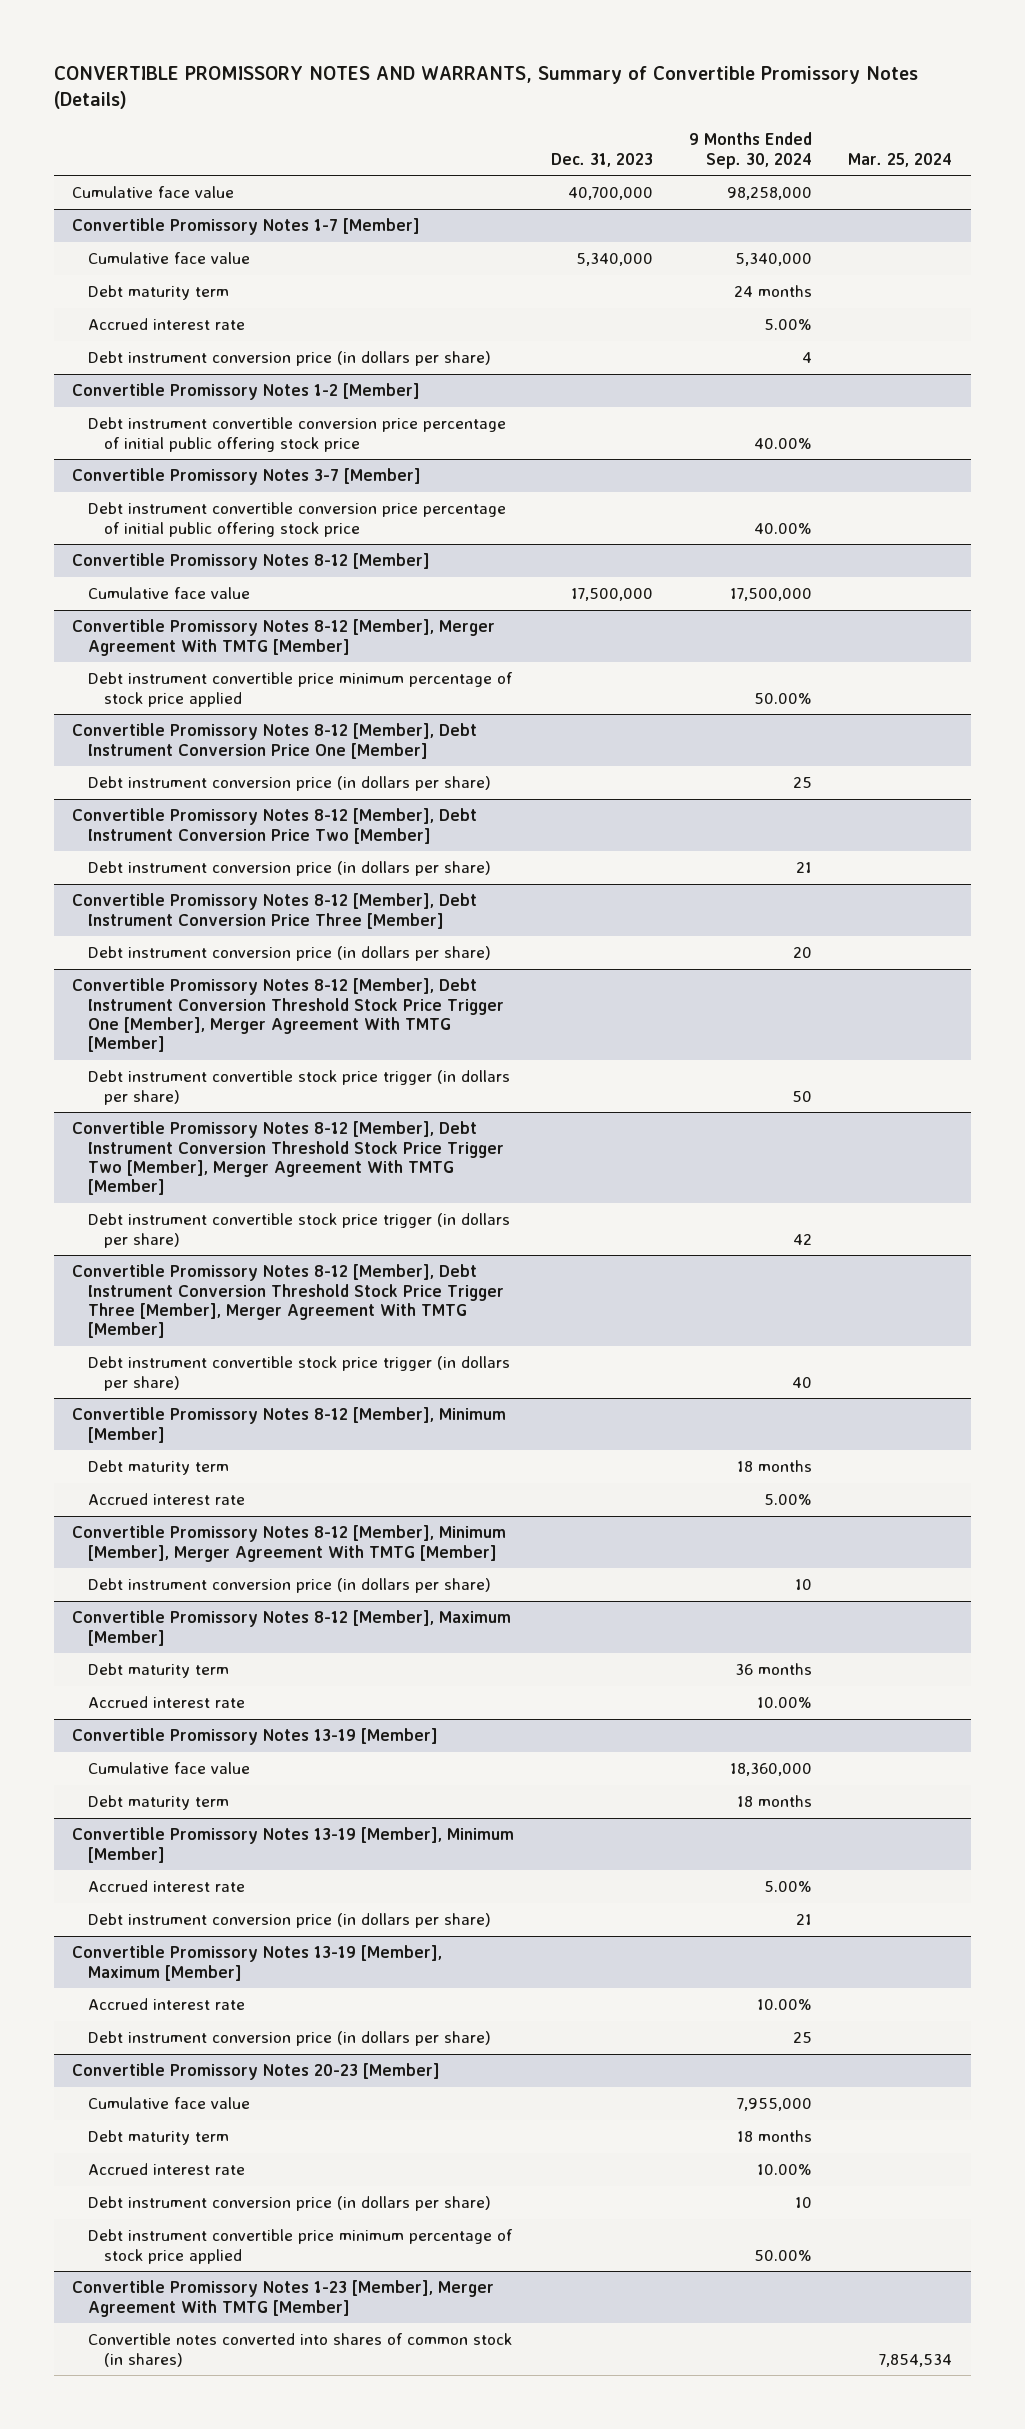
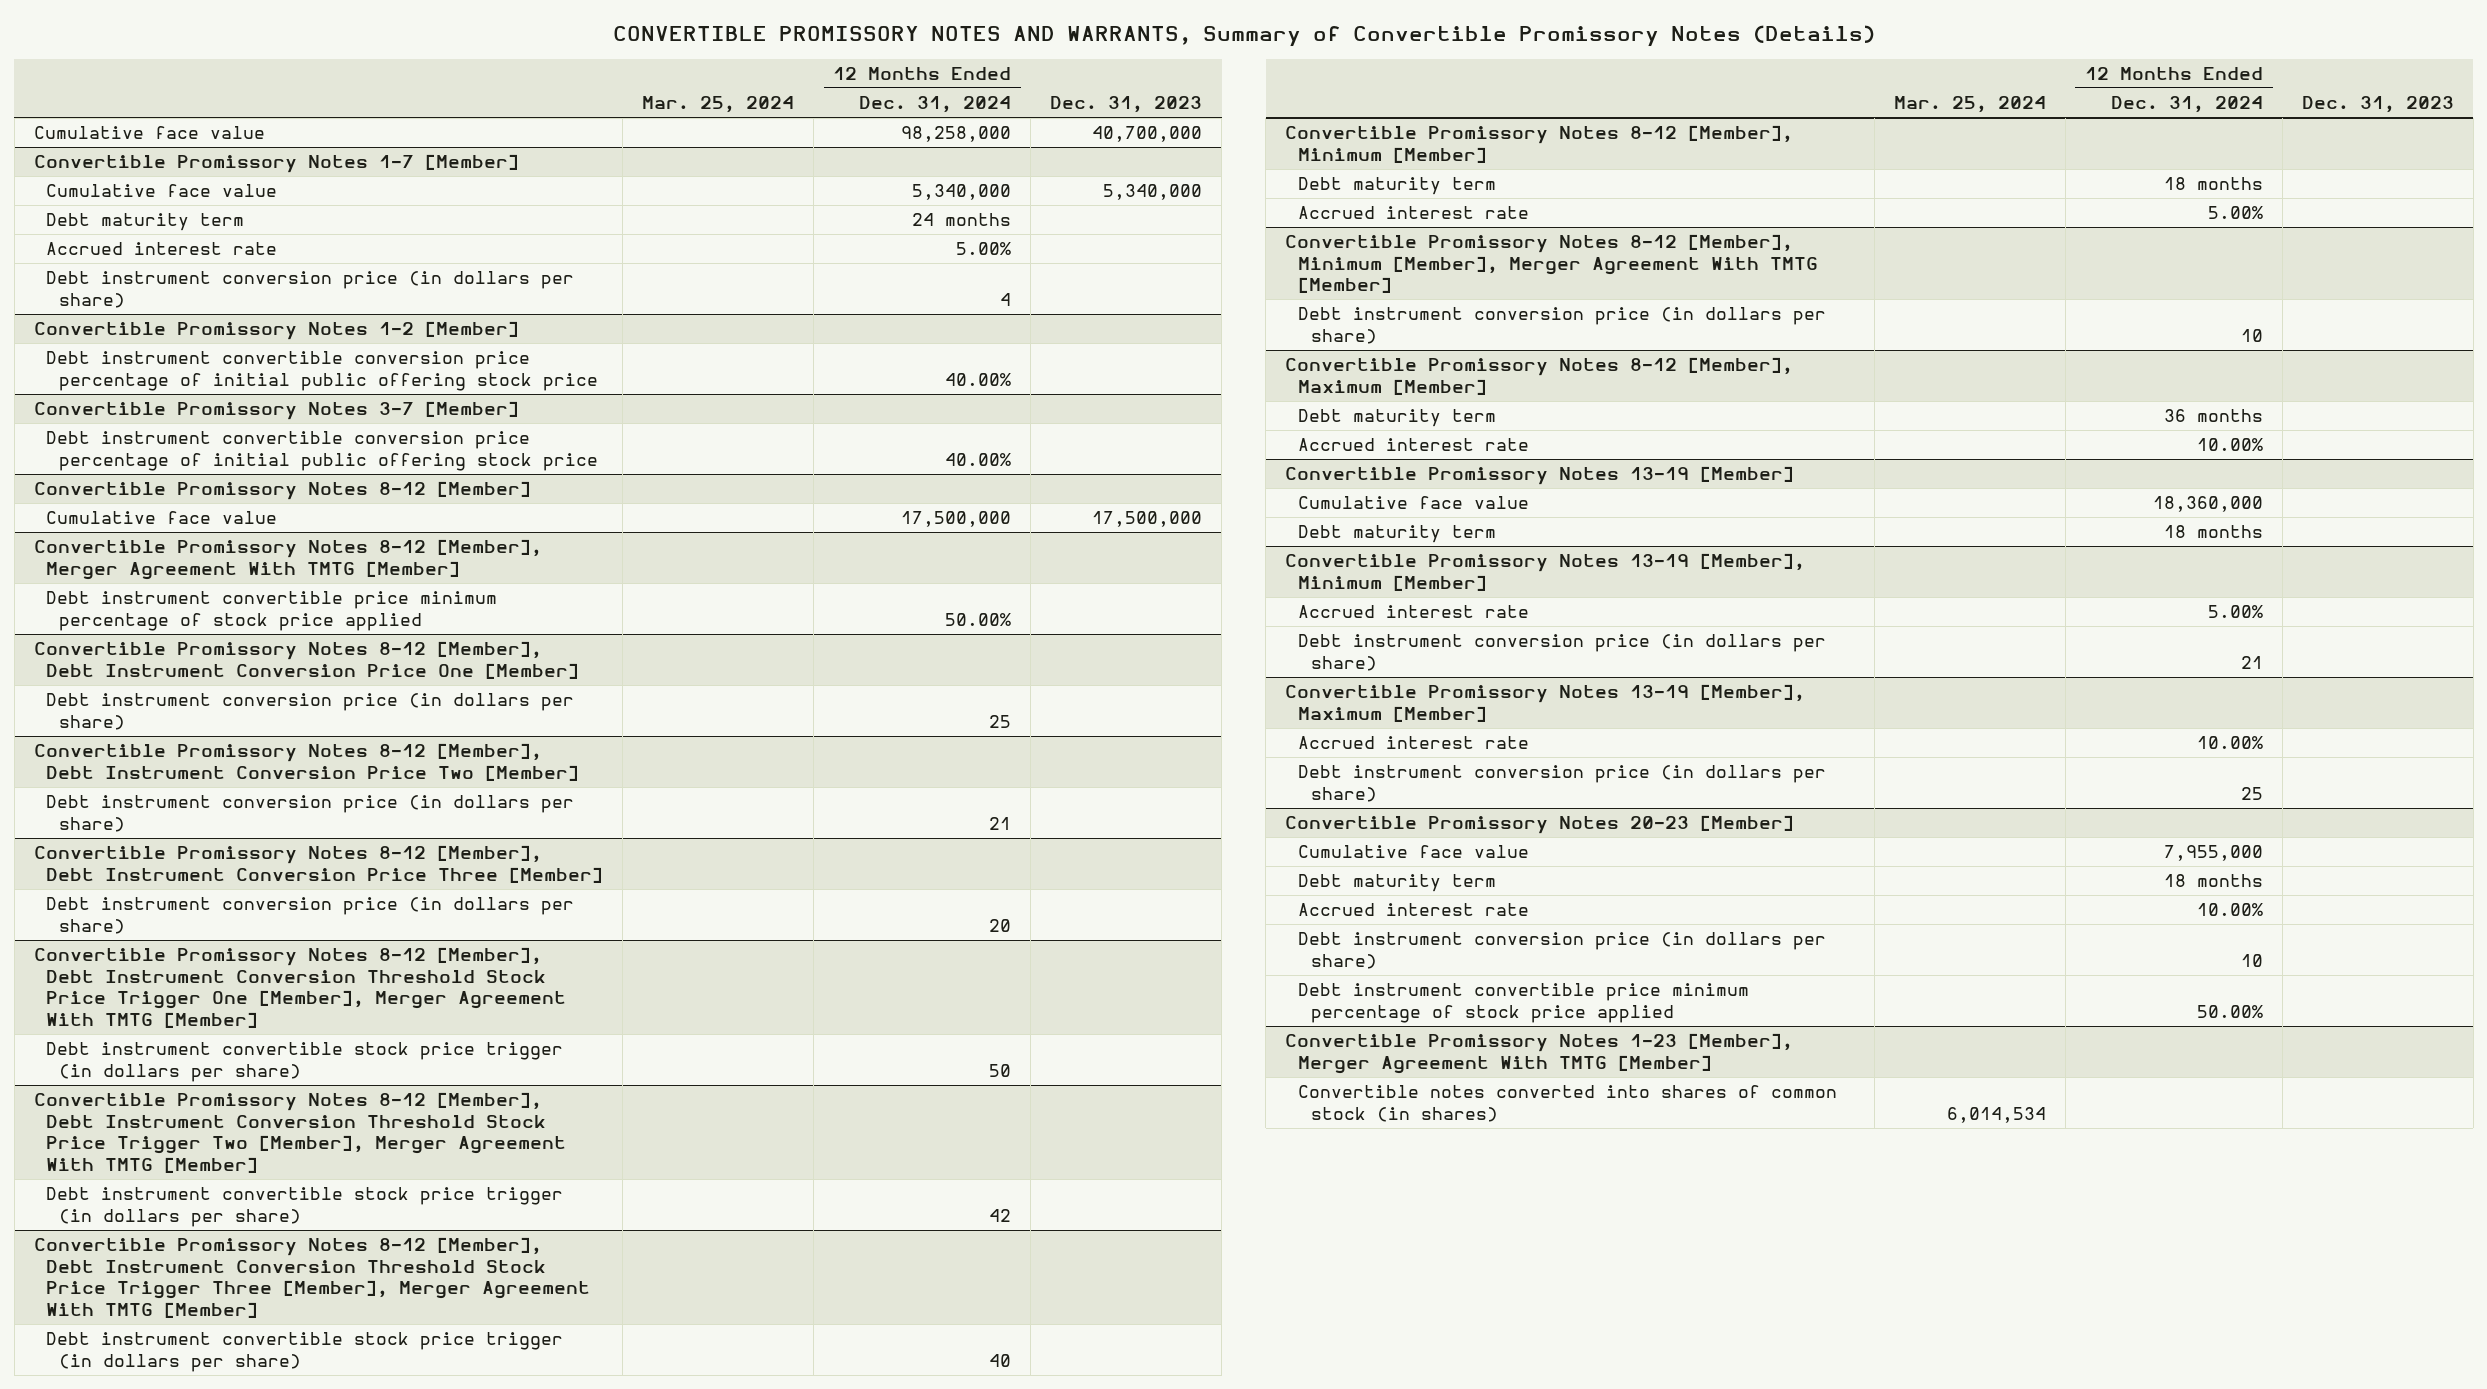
- | Dec. 31, 2023 | 9 Months Ended Sep. 30, 2024 | Mar. 25, 2024
+ | Mar. 25, 2024 | 12 Months Ended Dec. 31, 2024 | Dec. 31, 2023
@ Convertible Promissory Notes 1-23 [Member], Merger Agreement With TMTG [Member]
- Convertible notes converted into shares of common stock (in shares) | | | 7,854,534
+ Convertible notes converted into shares of common stock (in shares) | 6,014,534 | |

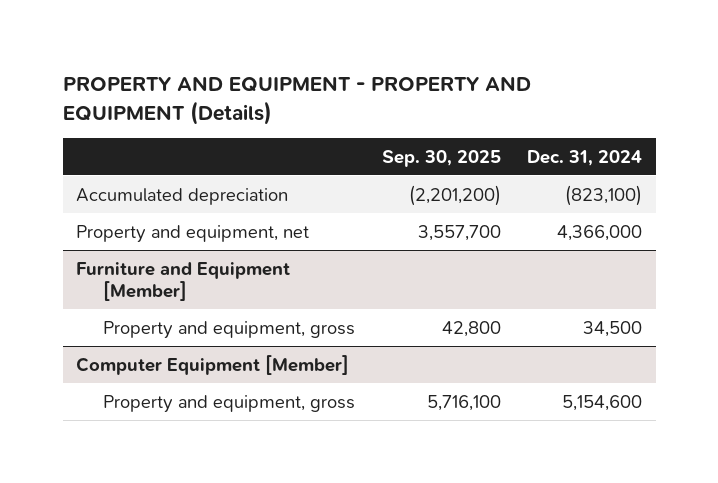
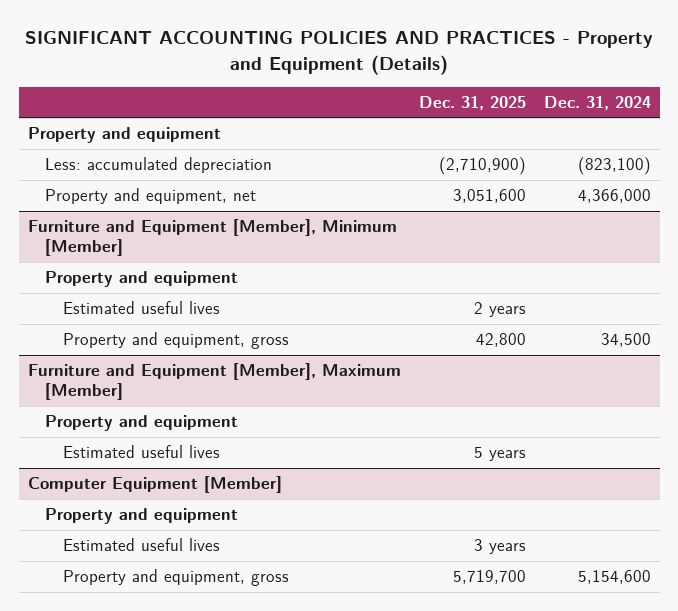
- PROPERTY AND EQUIPMENT - PROPERTY AND EQUIPMENT (Details)
+ SIGNIFICANT ACCOUNTING POLICIES AND PRACTICES - Property and Equipment (Details)
- | Sep. 30, 2025 | Dec. 31, 2024
+ | Dec. 31, 2025 | Dec. 31, 2024
- Accumulated depreciation | (2,201,200) | (823,100)
+ Property and equipment
+ Less: accumulated depreciation | (2,710,900) | (823,100)
- Furniture and Equipment [Member]
+ Furniture and Equipment [Member], Minimum [Member]
+ Property and equipment
+ Estimated useful lives | 2 years |
+ Furniture and Equipment [Member], Maximum [Member]
+ Property and equipment
+ Estimated useful lives | 5 years |
@ Computer Equipment [Member]
+ Property and equipment
+ Estimated useful lives | 3 years |

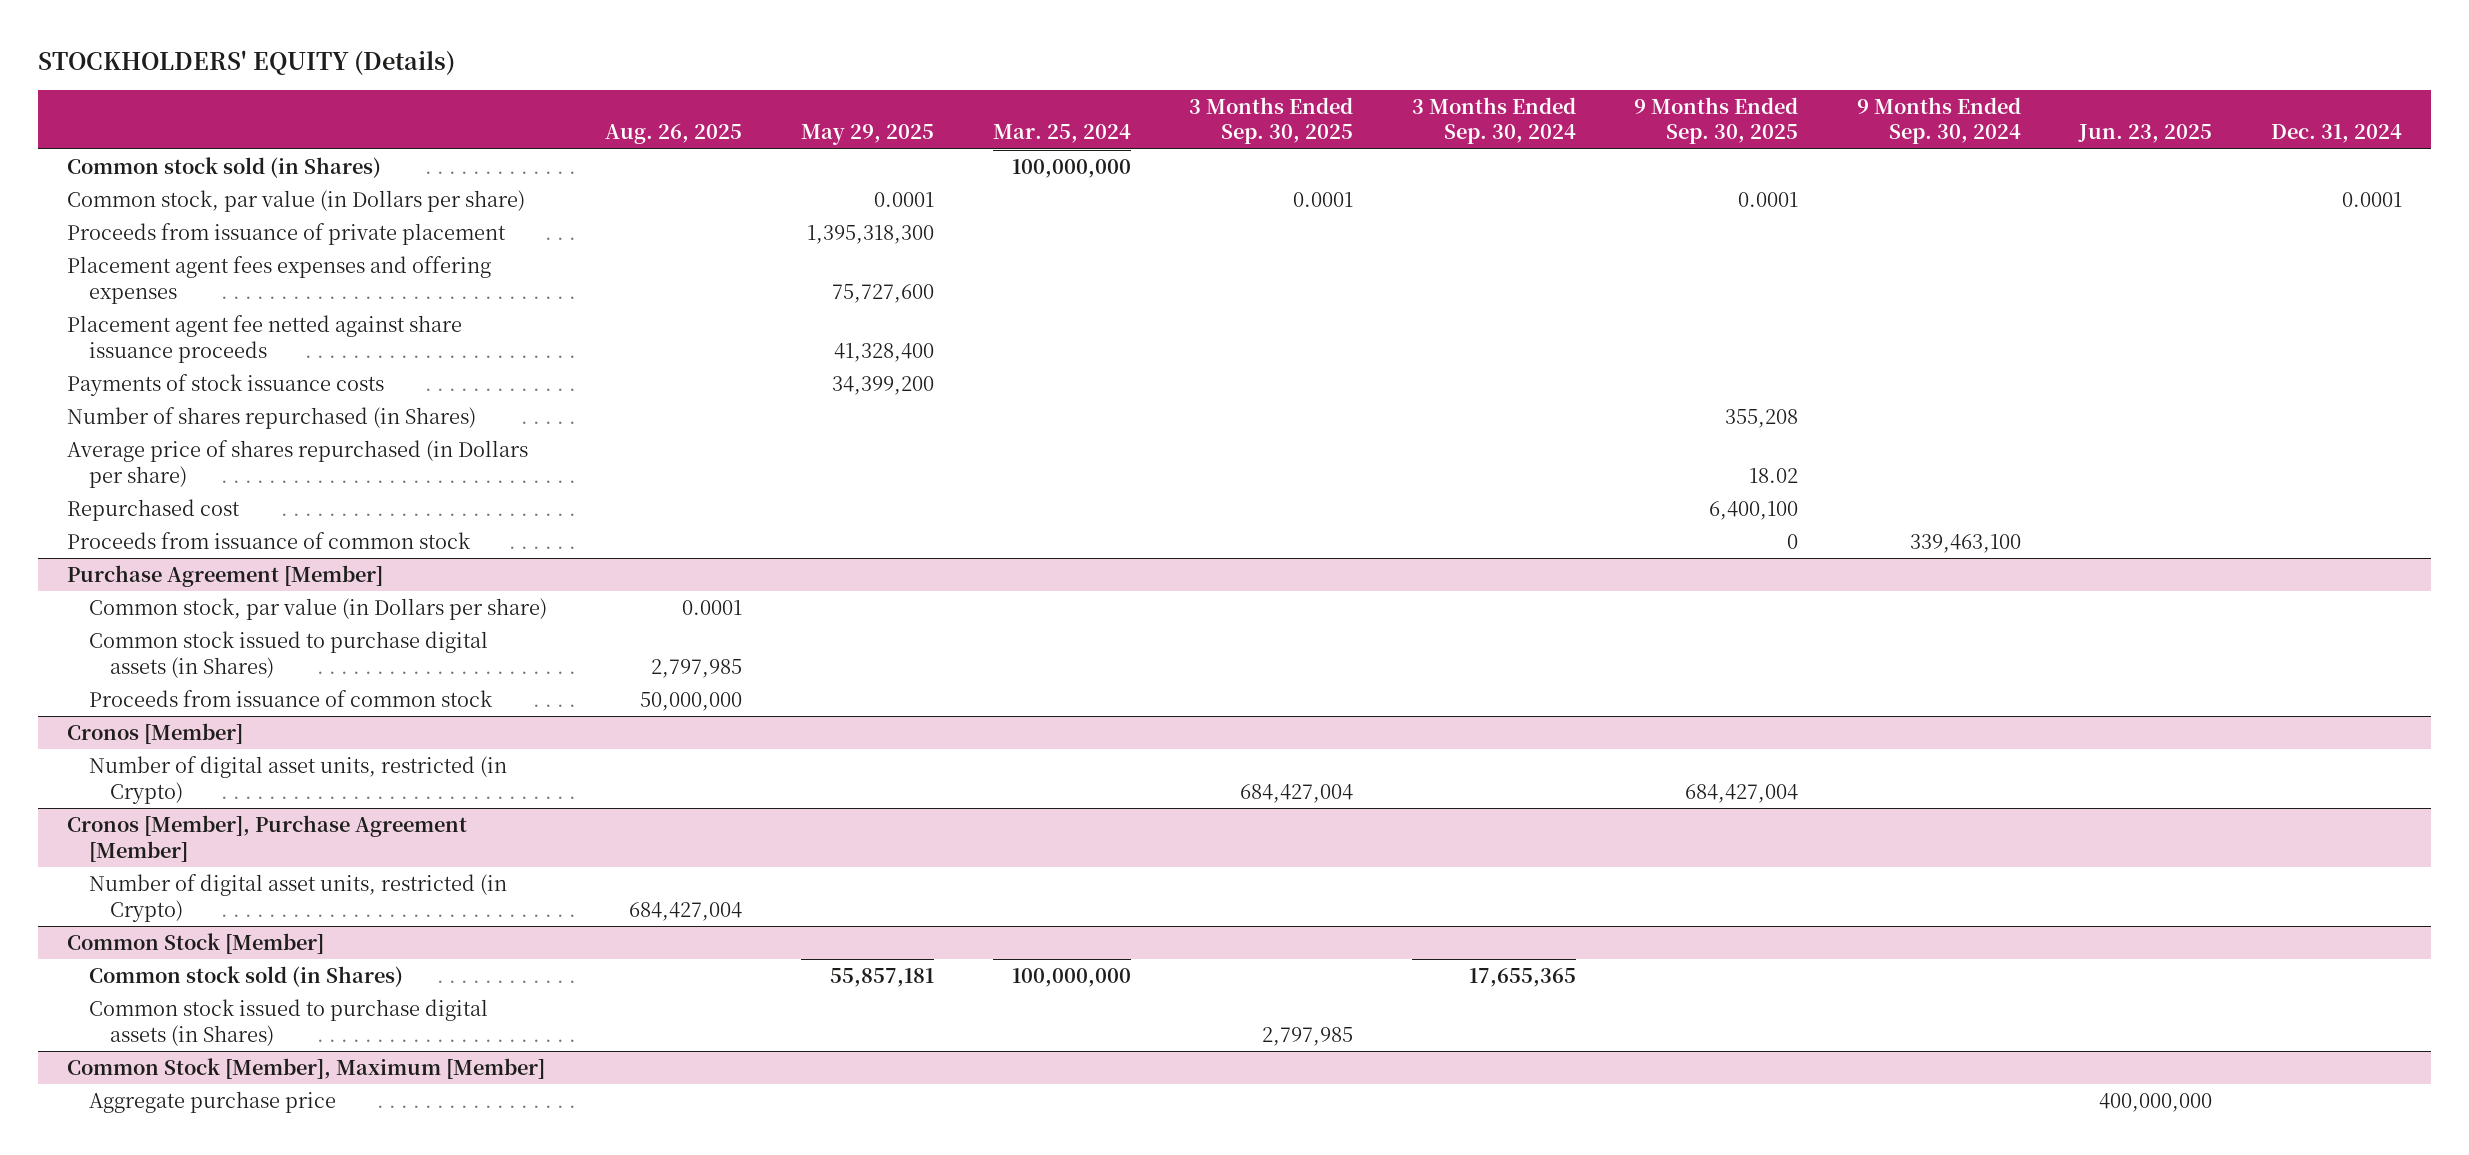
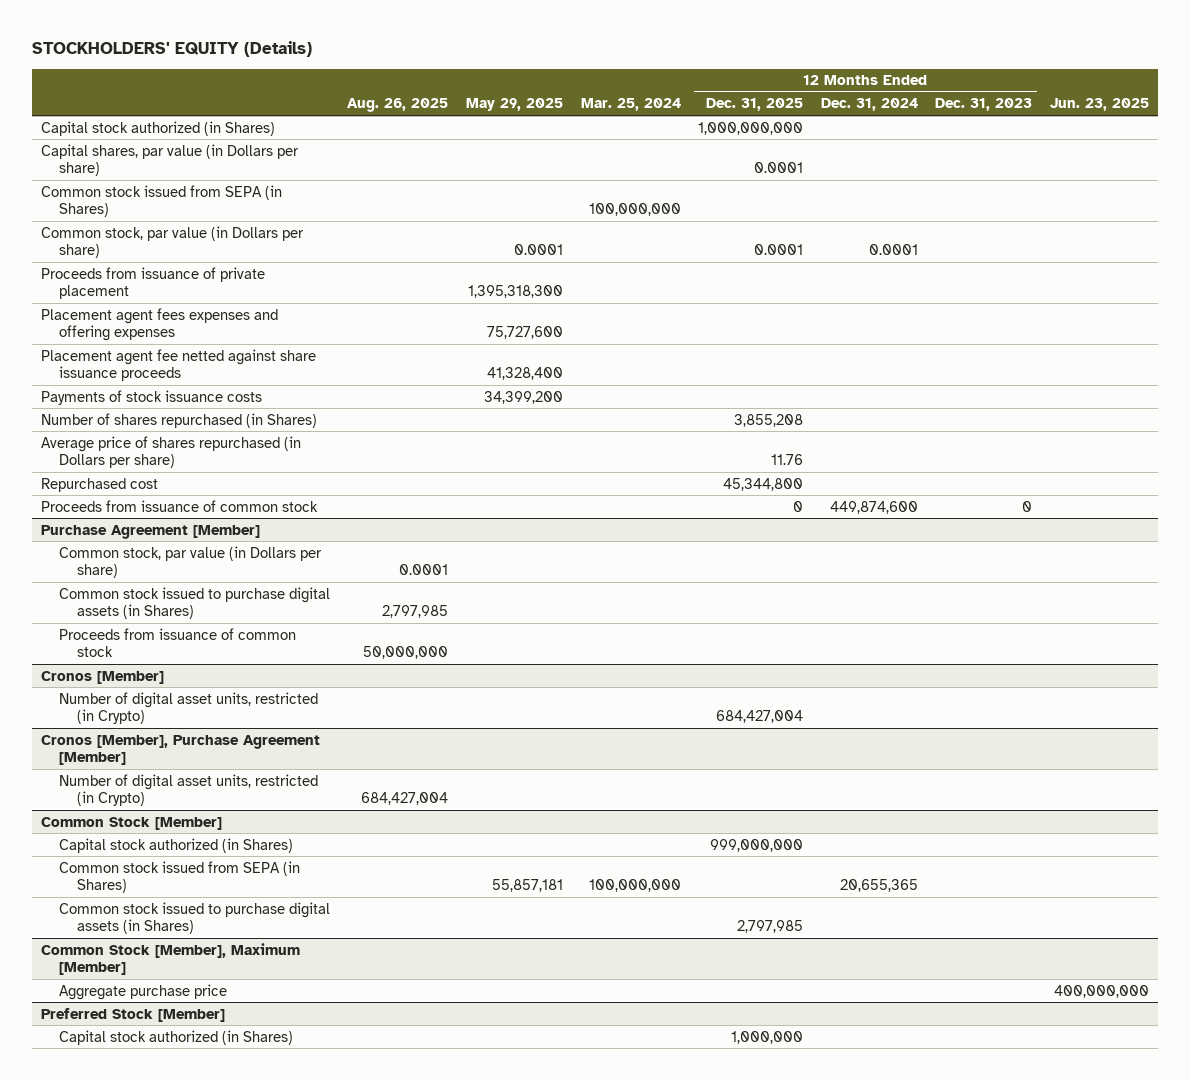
- | Aug. 26, 2025 | May 29, 2025 | Mar. 25, 2024 | 3 Months Ended Sep. 30, 2025 | 3 Months Ended Sep. 30, 2024 | 9 Months Ended Sep. 30, 2025 | 9 Months Ended Sep. 30, 2024 | Jun. 23, 2025 | Dec. 31, 2024
+ | Aug. 26, 2025 | May 29, 2025 | Mar. 25, 2024 | 12 Months Ended Dec. 31, 2025 | 12 Months Ended Dec. 31, 2024 | 12 Months Ended Dec. 31, 2023 | Jun. 23, 2025
- Common stock sold (in Shares) | | | 100,000,000 | | | | | |
+ Capital stock authorized (in Shares) | | | | 1,000,000,000 | | |
+ Capital shares, par value (in Dollars per share) | | | | 0.0001 | | |
+ Common stock issued from SEPA (in Shares) | | | 100,000,000 | | | |
@ Common Stock [Member]
- Common stock sold (in Shares) | | 55,857,181 | 100,000,000 | | 17,655,365 | | | |
+ Capital stock authorized (in Shares) | | | | 999,000,000 | | |
+ Common stock issued from SEPA (in Shares) | | 55,857,181 | 100,000,000 | | 20,655,365 | |
+ Preferred Stock [Member]
+ Capital stock authorized (in Shares) | | | | 1,000,000 | | |

